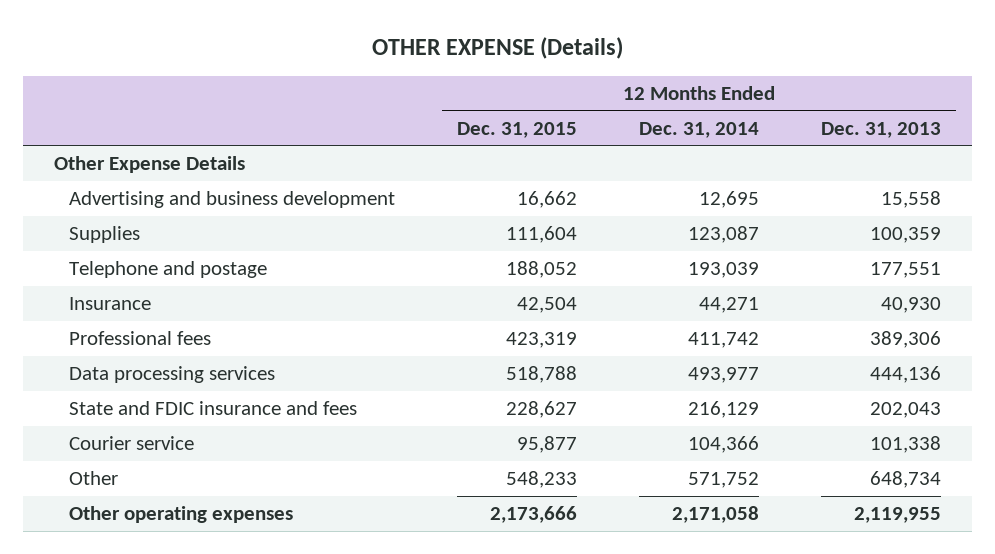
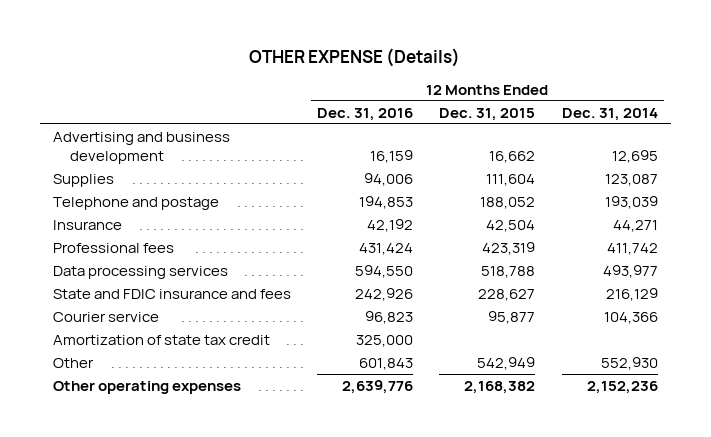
- | 12 Months Ended Dec. 31, 2015 | 12 Months Ended Dec. 31, 2014 | 12 Months Ended Dec. 31, 2013
+ | 12 Months Ended Dec. 31, 2016 | 12 Months Ended Dec. 31, 2015 | 12 Months Ended Dec. 31, 2014
- Other Expense Details
- Other | 548,233 | 571,752 | 648,734
- Other operating expenses | 2,173,666 | 2,171,058 | 2,119,955
+ Amortization of state tax credit | 325,000 | |
+ Other | 601,843 | 542,949 | 552,930
+ Other operating expenses | 2,639,776 | 2,168,382 | 2,152,236

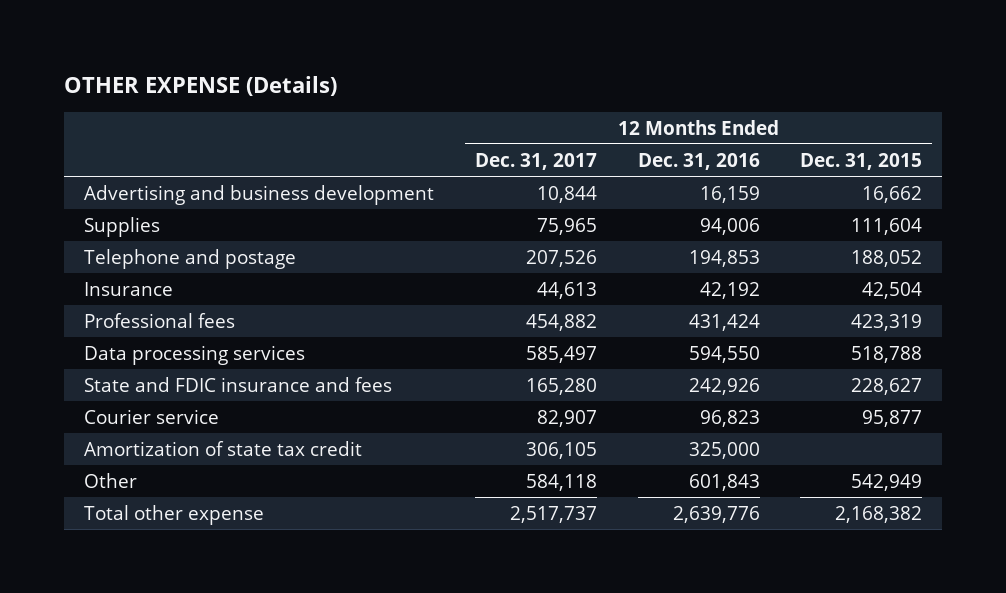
- | 12 Months Ended Dec. 31, 2016 | 12 Months Ended Dec. 31, 2015 | 12 Months Ended Dec. 31, 2014
+ | 12 Months Ended Dec. 31, 2017 | 12 Months Ended Dec. 31, 2016 | 12 Months Ended Dec. 31, 2015
- Other operating expenses | 2,639,776 | 2,168,382 | 2,152,236
+ Total other expense | 2,517,737 | 2,639,776 | 2,168,382

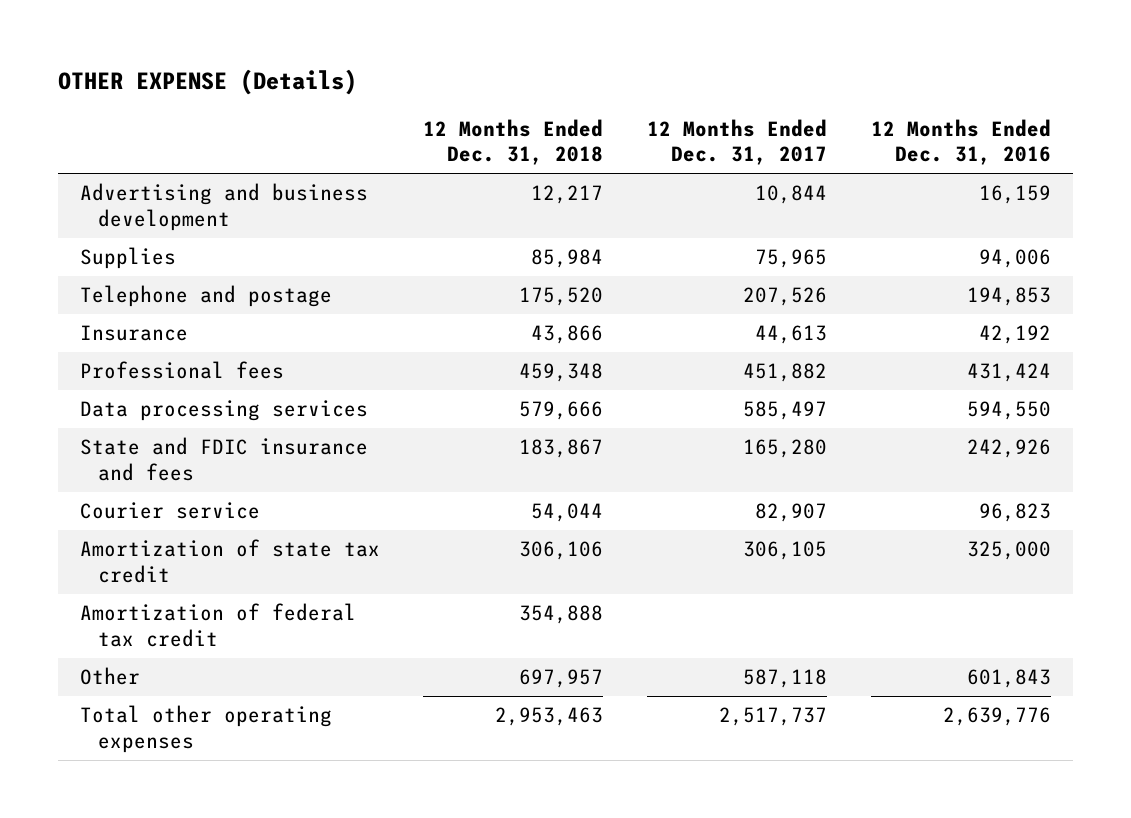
- | 12 Months Ended Dec. 31, 2017 | 12 Months Ended Dec. 31, 2016 | 12 Months Ended Dec. 31, 2015
+ | 12 Months Ended Dec. 31, 2018 | 12 Months Ended Dec. 31, 2017 | 12 Months Ended Dec. 31, 2016
- Professional fees | 454,882 | 431,424 | 423,319
+ Professional fees | 459,348 | 451,882 | 431,424
- Other | 584,118 | 601,843 | 542,949
- Total other expense | 2,517,737 | 2,639,776 | 2,168,382
+ Amortization of federal tax credit | 354,888 | |
+ Other | 697,957 | 587,118 | 601,843
+ Total other operating expenses | 2,953,463 | 2,517,737 | 2,639,776

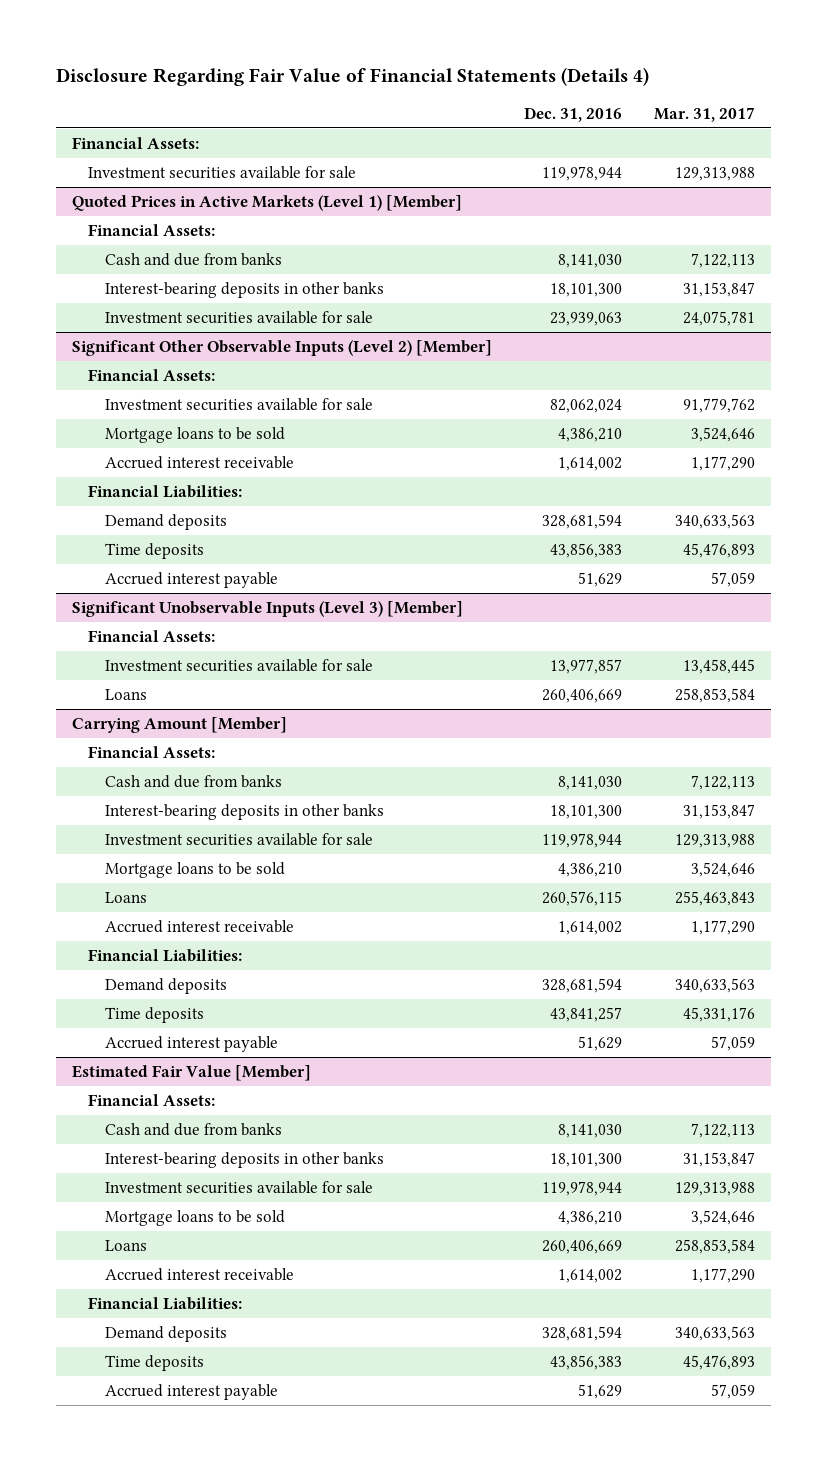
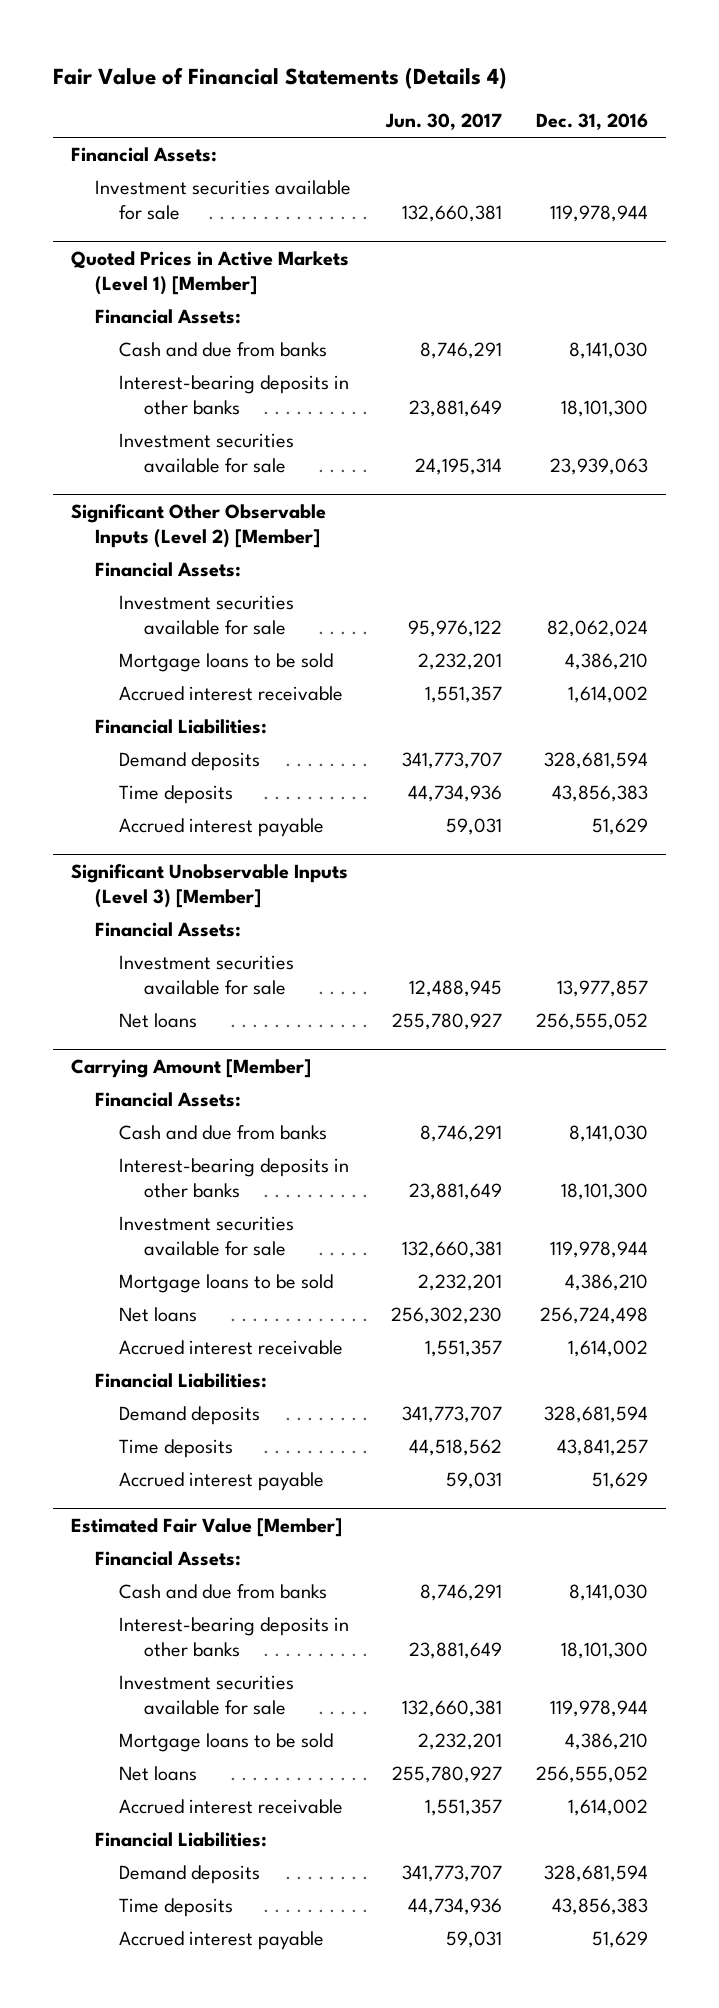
- Disclosure Regarding Fair Value of Financial Statements (Details 4)
+ Fair Value of Financial Statements (Details 4)
- | Dec. 31, 2016 | Mar. 31, 2017
+ | Jun. 30, 2017 | Dec. 31, 2016
@ Significant Unobservable Inputs (Level 3) [Member]
- Loans | 260,406,669 | 258,853,584
+ Net loans | 255,780,927 | 256,555,052
@ Carrying Amount [Member]
- Loans | 260,576,115 | 255,463,843
+ Net loans | 256,302,230 | 256,724,498
@ Estimated Fair Value [Member]
- Loans | 260,406,669 | 258,853,584
+ Net loans | 255,780,927 | 256,555,052

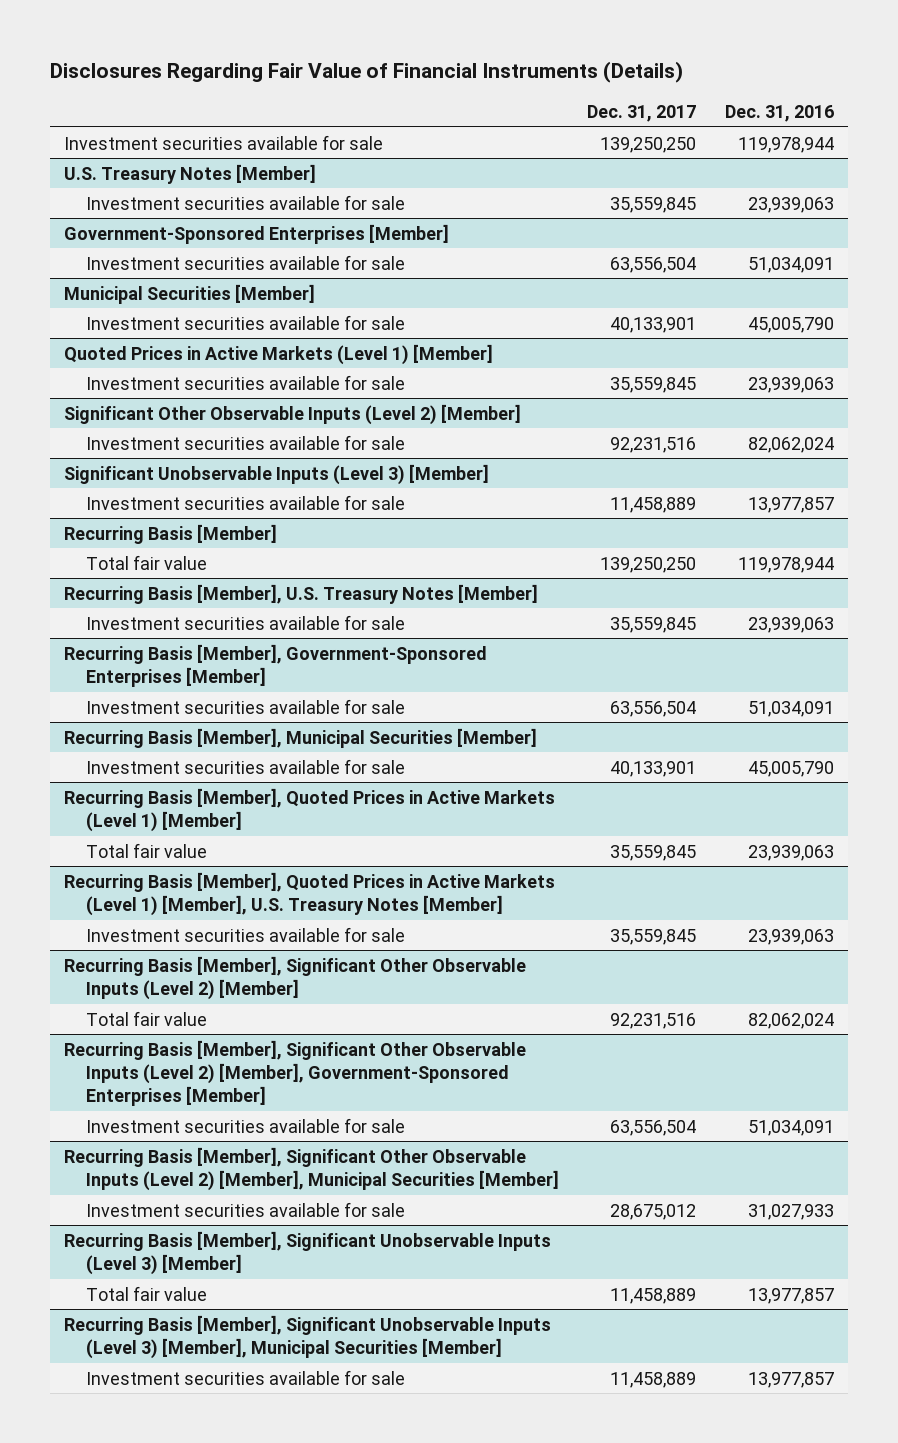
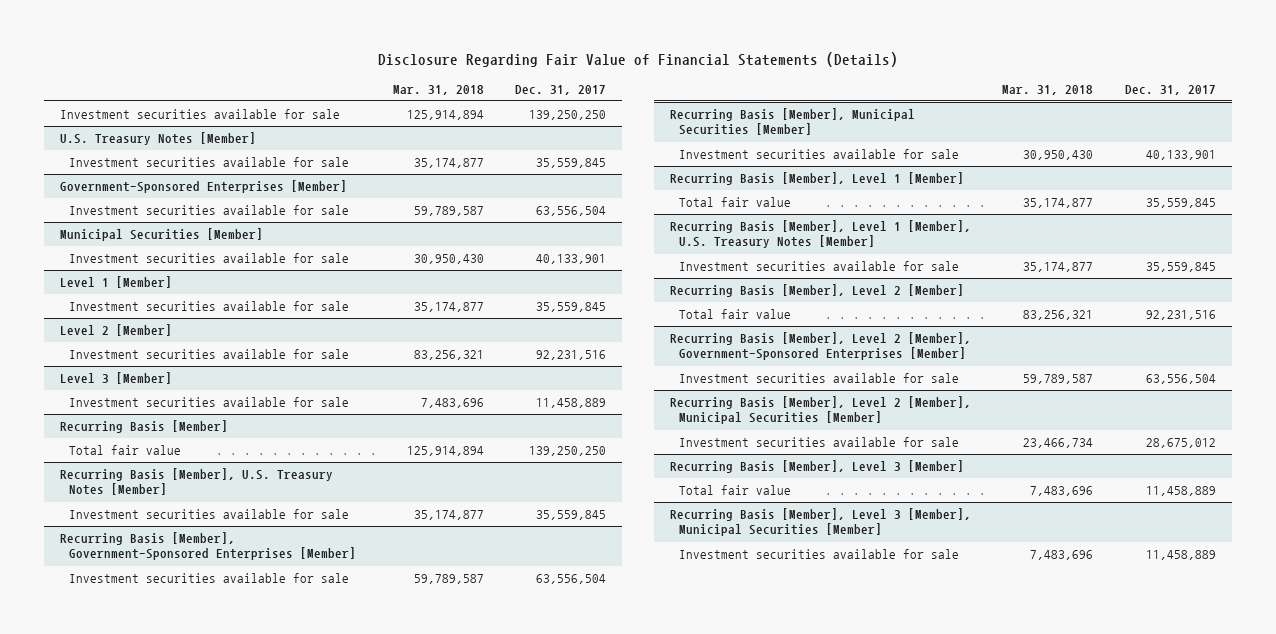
- Disclosures Regarding Fair Value of Financial Instruments (Details)
+ Disclosure Regarding Fair Value of Financial Statements (Details)
- | Dec. 31, 2017 | Dec. 31, 2016
+ | Mar. 31, 2018 | Dec. 31, 2017
- Quoted Prices in Active Markets (Level 1) [Member]
+ Level 1 [Member]
- Significant Other Observable Inputs (Level 2) [Member]
+ Level 2 [Member]
- Significant Unobservable Inputs (Level 3) [Member]
+ Level 3 [Member]
- Recurring Basis [Member], Quoted Prices in Active Markets (Level 1) [Member]
+ Recurring Basis [Member], Level 1 [Member]
- Recurring Basis [Member], Quoted Prices in Active Markets (Level 1) [Member], U.S. Treasury Notes [Member]
+ Recurring Basis [Member], Level 1 [Member], U.S. Treasury Notes [Member]
- Recurring Basis [Member], Significant Other Observable Inputs (Level 2) [Member]
+ Recurring Basis [Member], Level 2 [Member]
- Recurring Basis [Member], Significant Other Observable Inputs (Level 2) [Member], Government-Sponsored Enterprises [Member]
+ Recurring Basis [Member], Level 2 [Member], Government-Sponsored Enterprises [Member]
- Recurring Basis [Member], Significant Other Observable Inputs (Level 2) [Member], Municipal Securities [Member]
+ Recurring Basis [Member], Level 2 [Member], Municipal Securities [Member]
- Recurring Basis [Member], Significant Unobservable Inputs (Level 3) [Member]
+ Recurring Basis [Member], Level 3 [Member]
- Recurring Basis [Member], Significant Unobservable Inputs (Level 3) [Member], Municipal Securities [Member]
+ Recurring Basis [Member], Level 3 [Member], Municipal Securities [Member]

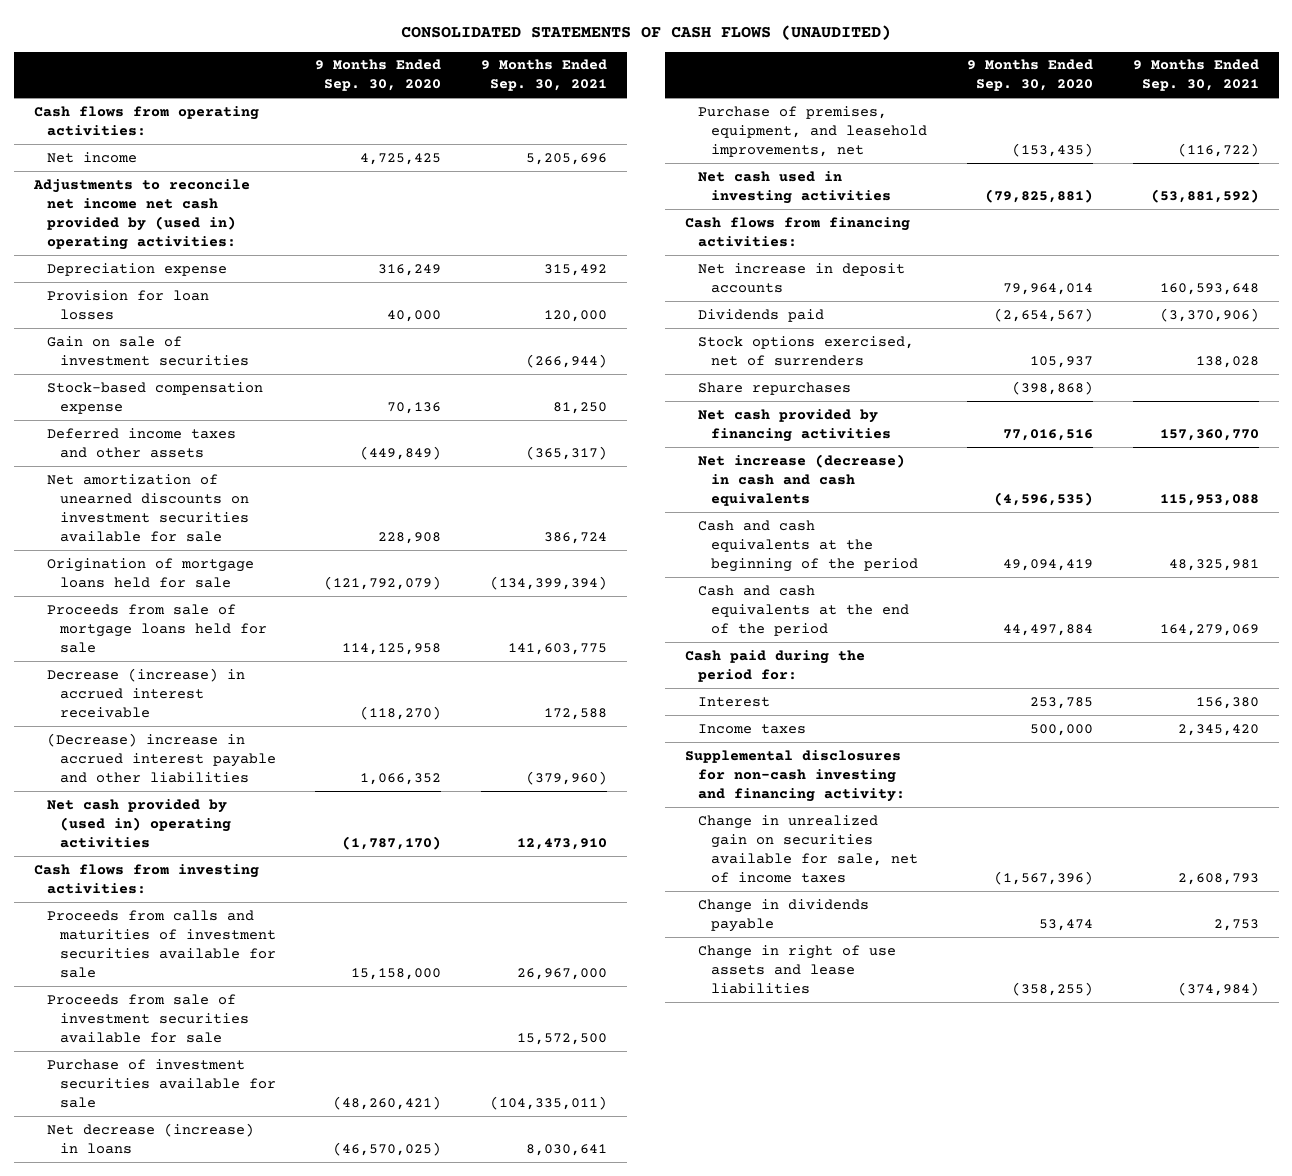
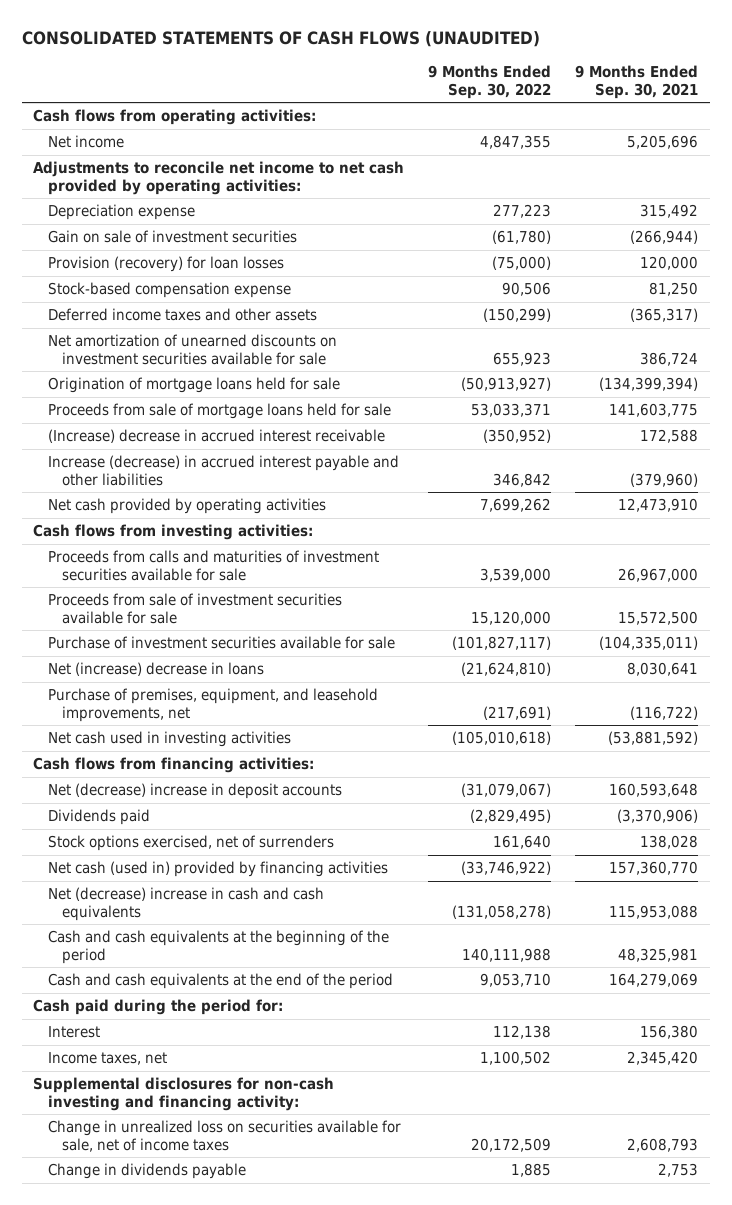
- | 9 Months Ended Sep. 30, 2020 | 9 Months Ended Sep. 30, 2021
+ | 9 Months Ended Sep. 30, 2022 | 9 Months Ended Sep. 30, 2021
- Adjustments to reconcile net income net cash provided by (used in) operating activities:
+ Adjustments to reconcile net income to net cash provided by operating activities:
- Provision for loan losses | 40,000 | 120,000
+ Provision (recovery) for loan losses | (75,000) | 120,000
- Decrease (increase) in accrued interest receivable | (118,270) | 172,588
- (Decrease) increase in accrued interest payable and other liabilities | 1,066,352 | (379,960)
- Net cash provided by (used in) operating activities | (1,787,170) | 12,473,910
+ (Increase) decrease in accrued interest receivable | (350,952) | 172,588
+ Increase (decrease) in accrued interest payable and other liabilities | 346,842 | (379,960)
+ Net cash provided by operating activities | 7,699,262 | 12,473,910
- Net decrease (increase) in loans | (46,570,025) | 8,030,641
+ Net (increase) decrease in loans | (21,624,810) | 8,030,641
- Net increase in deposit accounts | 79,964,014 | 160,593,648
+ Net (decrease) increase in deposit accounts | (31,079,067) | 160,593,648
- Share repurchases | (398,868) |
- Net cash provided by financing activities | 77,016,516 | 157,360,770
- Net increase (decrease) in cash and cash equivalents | (4,596,535) | 115,953,088
+ Net cash (used in) provided by financing activities | (33,746,922) | 157,360,770
+ Net (decrease) increase in cash and cash equivalents | (131,058,278) | 115,953,088
- Income taxes | 500,000 | 2,345,420
+ Income taxes, net | 1,100,502 | 2,345,420
- Change in unrealized gain on securities available for sale, net of income taxes | (1,567,396) | 2,608,793
+ Change in unrealized loss on securities available for sale, net of income taxes | 20,172,509 | 2,608,793
- Change in right of use assets and lease liabilities | (358,255) | (374,984)

